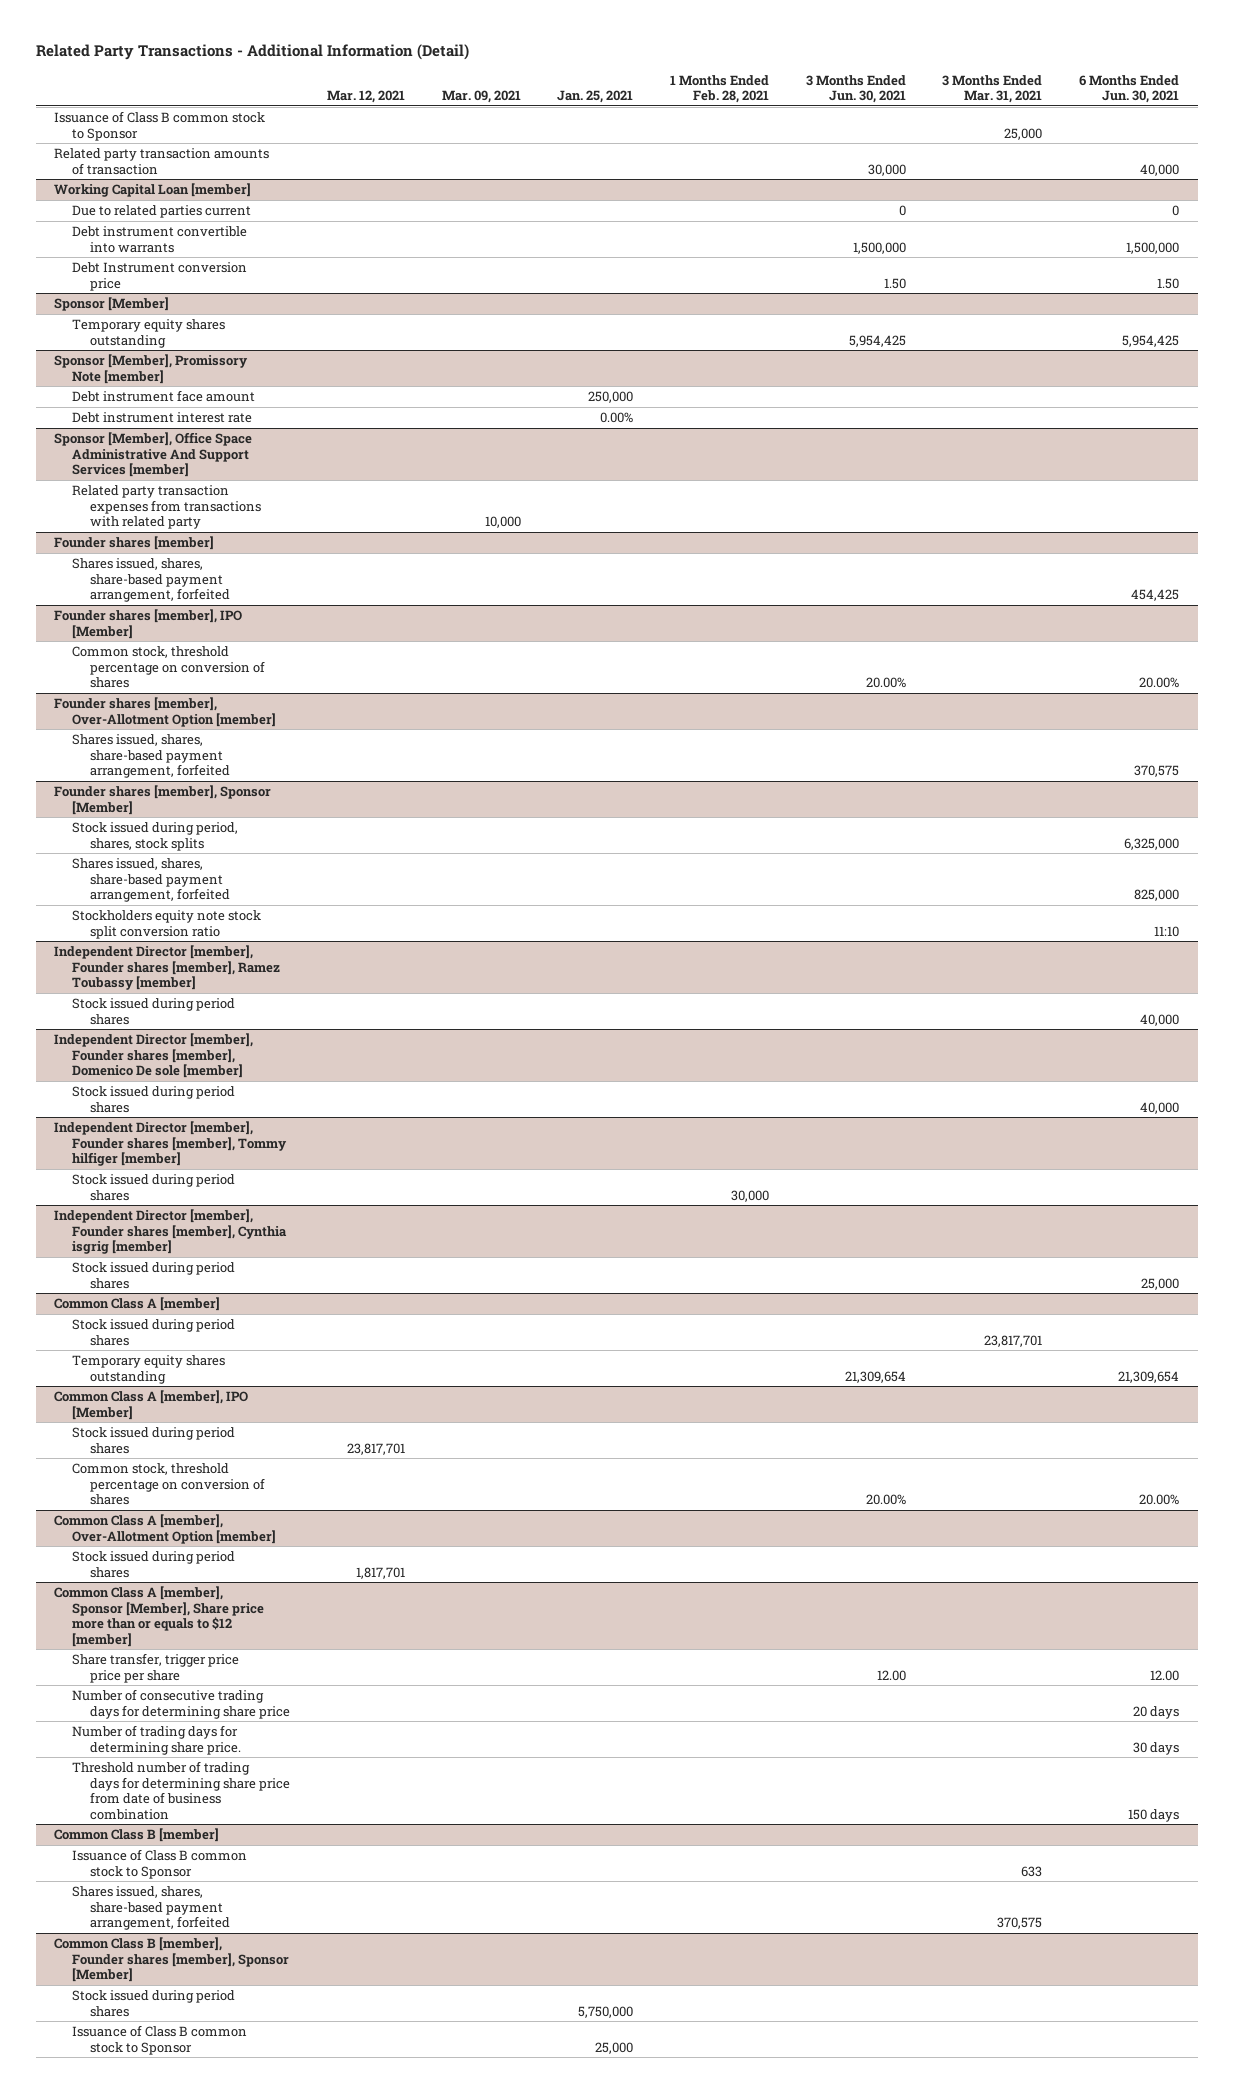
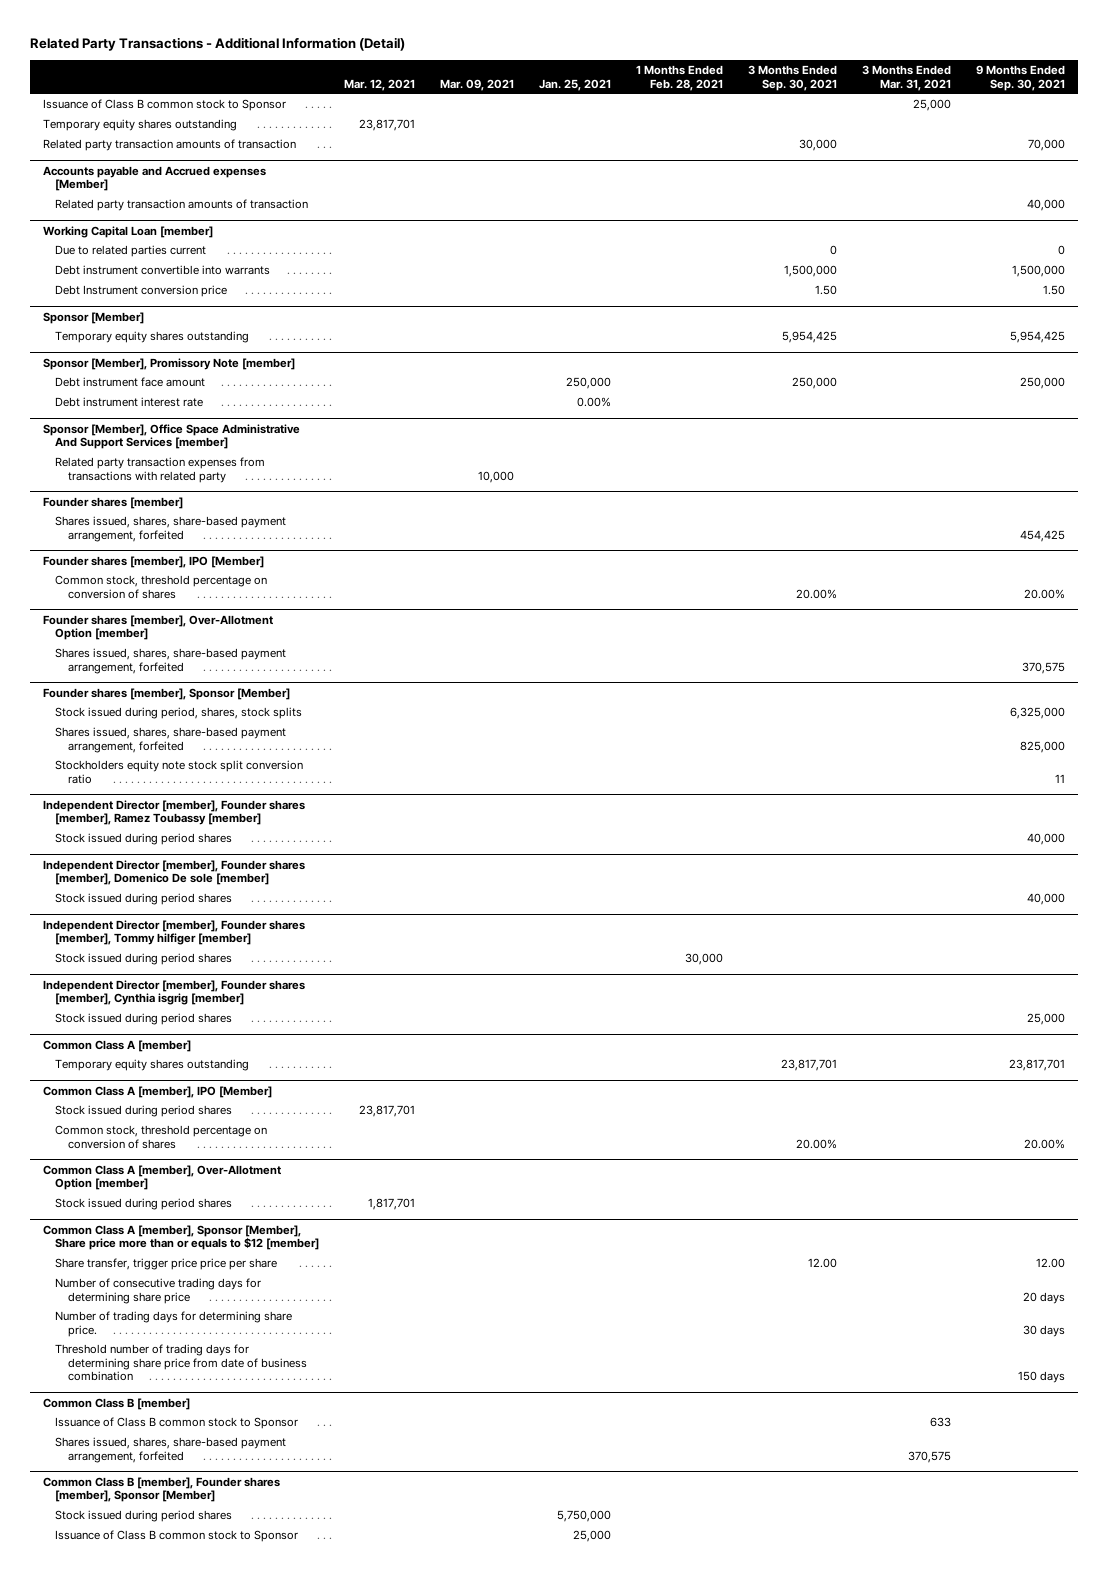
- | Mar. 12, 2021 | Mar. 09, 2021 | Jan. 25, 2021 | 1 Months Ended Feb. 28, 2021 | 3 Months Ended Jun. 30, 2021 | 3 Months Ended Mar. 31, 2021 | 6 Months Ended Jun. 30, 2021
+ | Mar. 12, 2021 | Mar. 09, 2021 | Jan. 25, 2021 | 1 Months Ended Feb. 28, 2021 | 3 Months Ended Sep. 30, 2021 | 3 Months Ended Mar. 31, 2021 | 9 Months Ended Sep. 30, 2021
+ Temporary equity shares outstanding | 23,817,701 | | | | | |
+ Accounts payable and Accrued expenses [Member]
+ Related party transaction amounts of transaction | | | | | | | 40,000
@ Common Class A [member]
- Stock issued during period shares | | | | | | 23,817,701 |

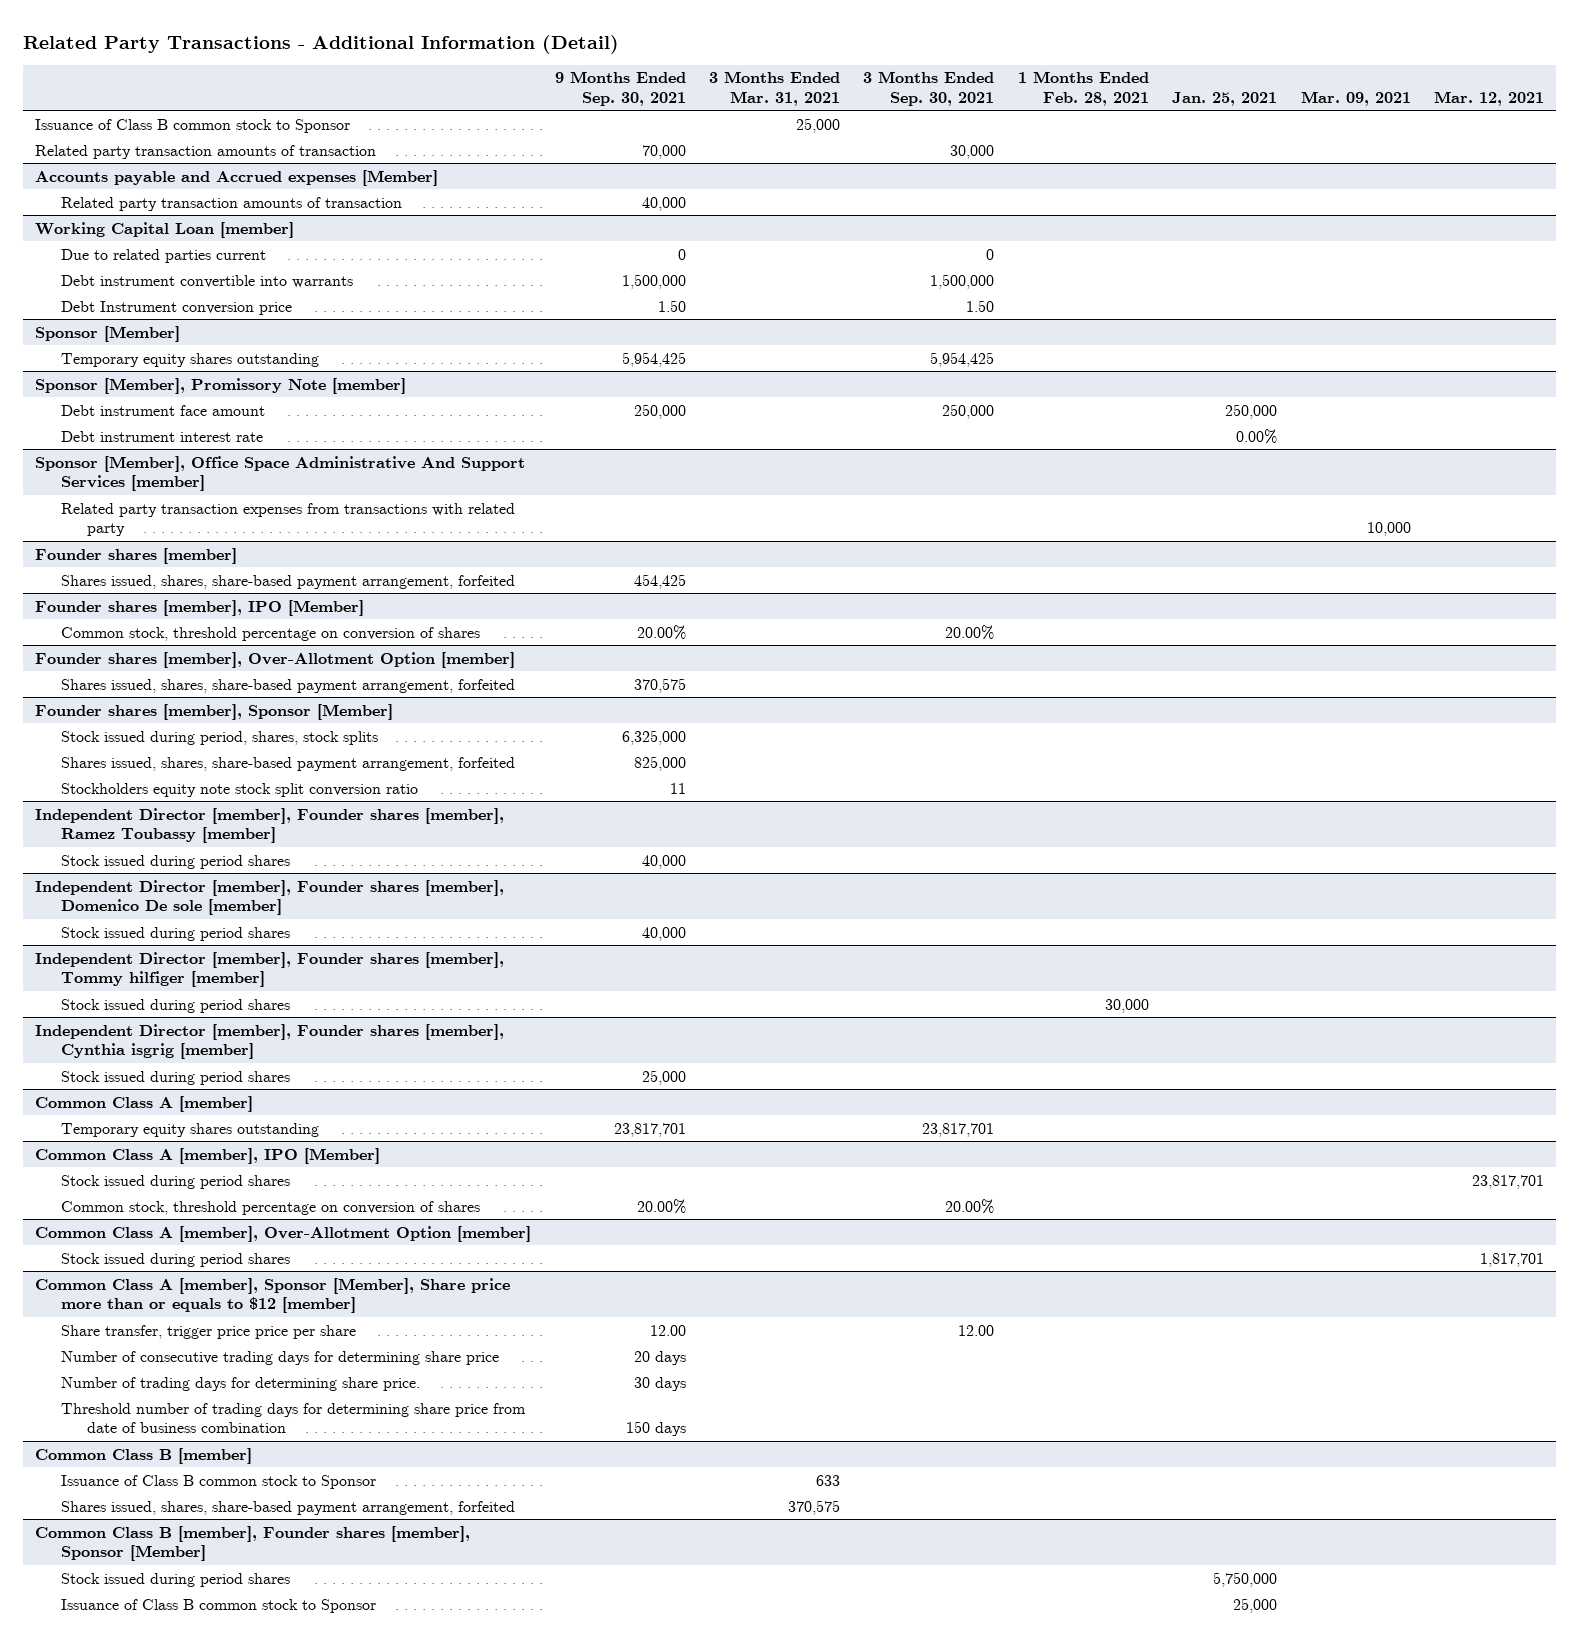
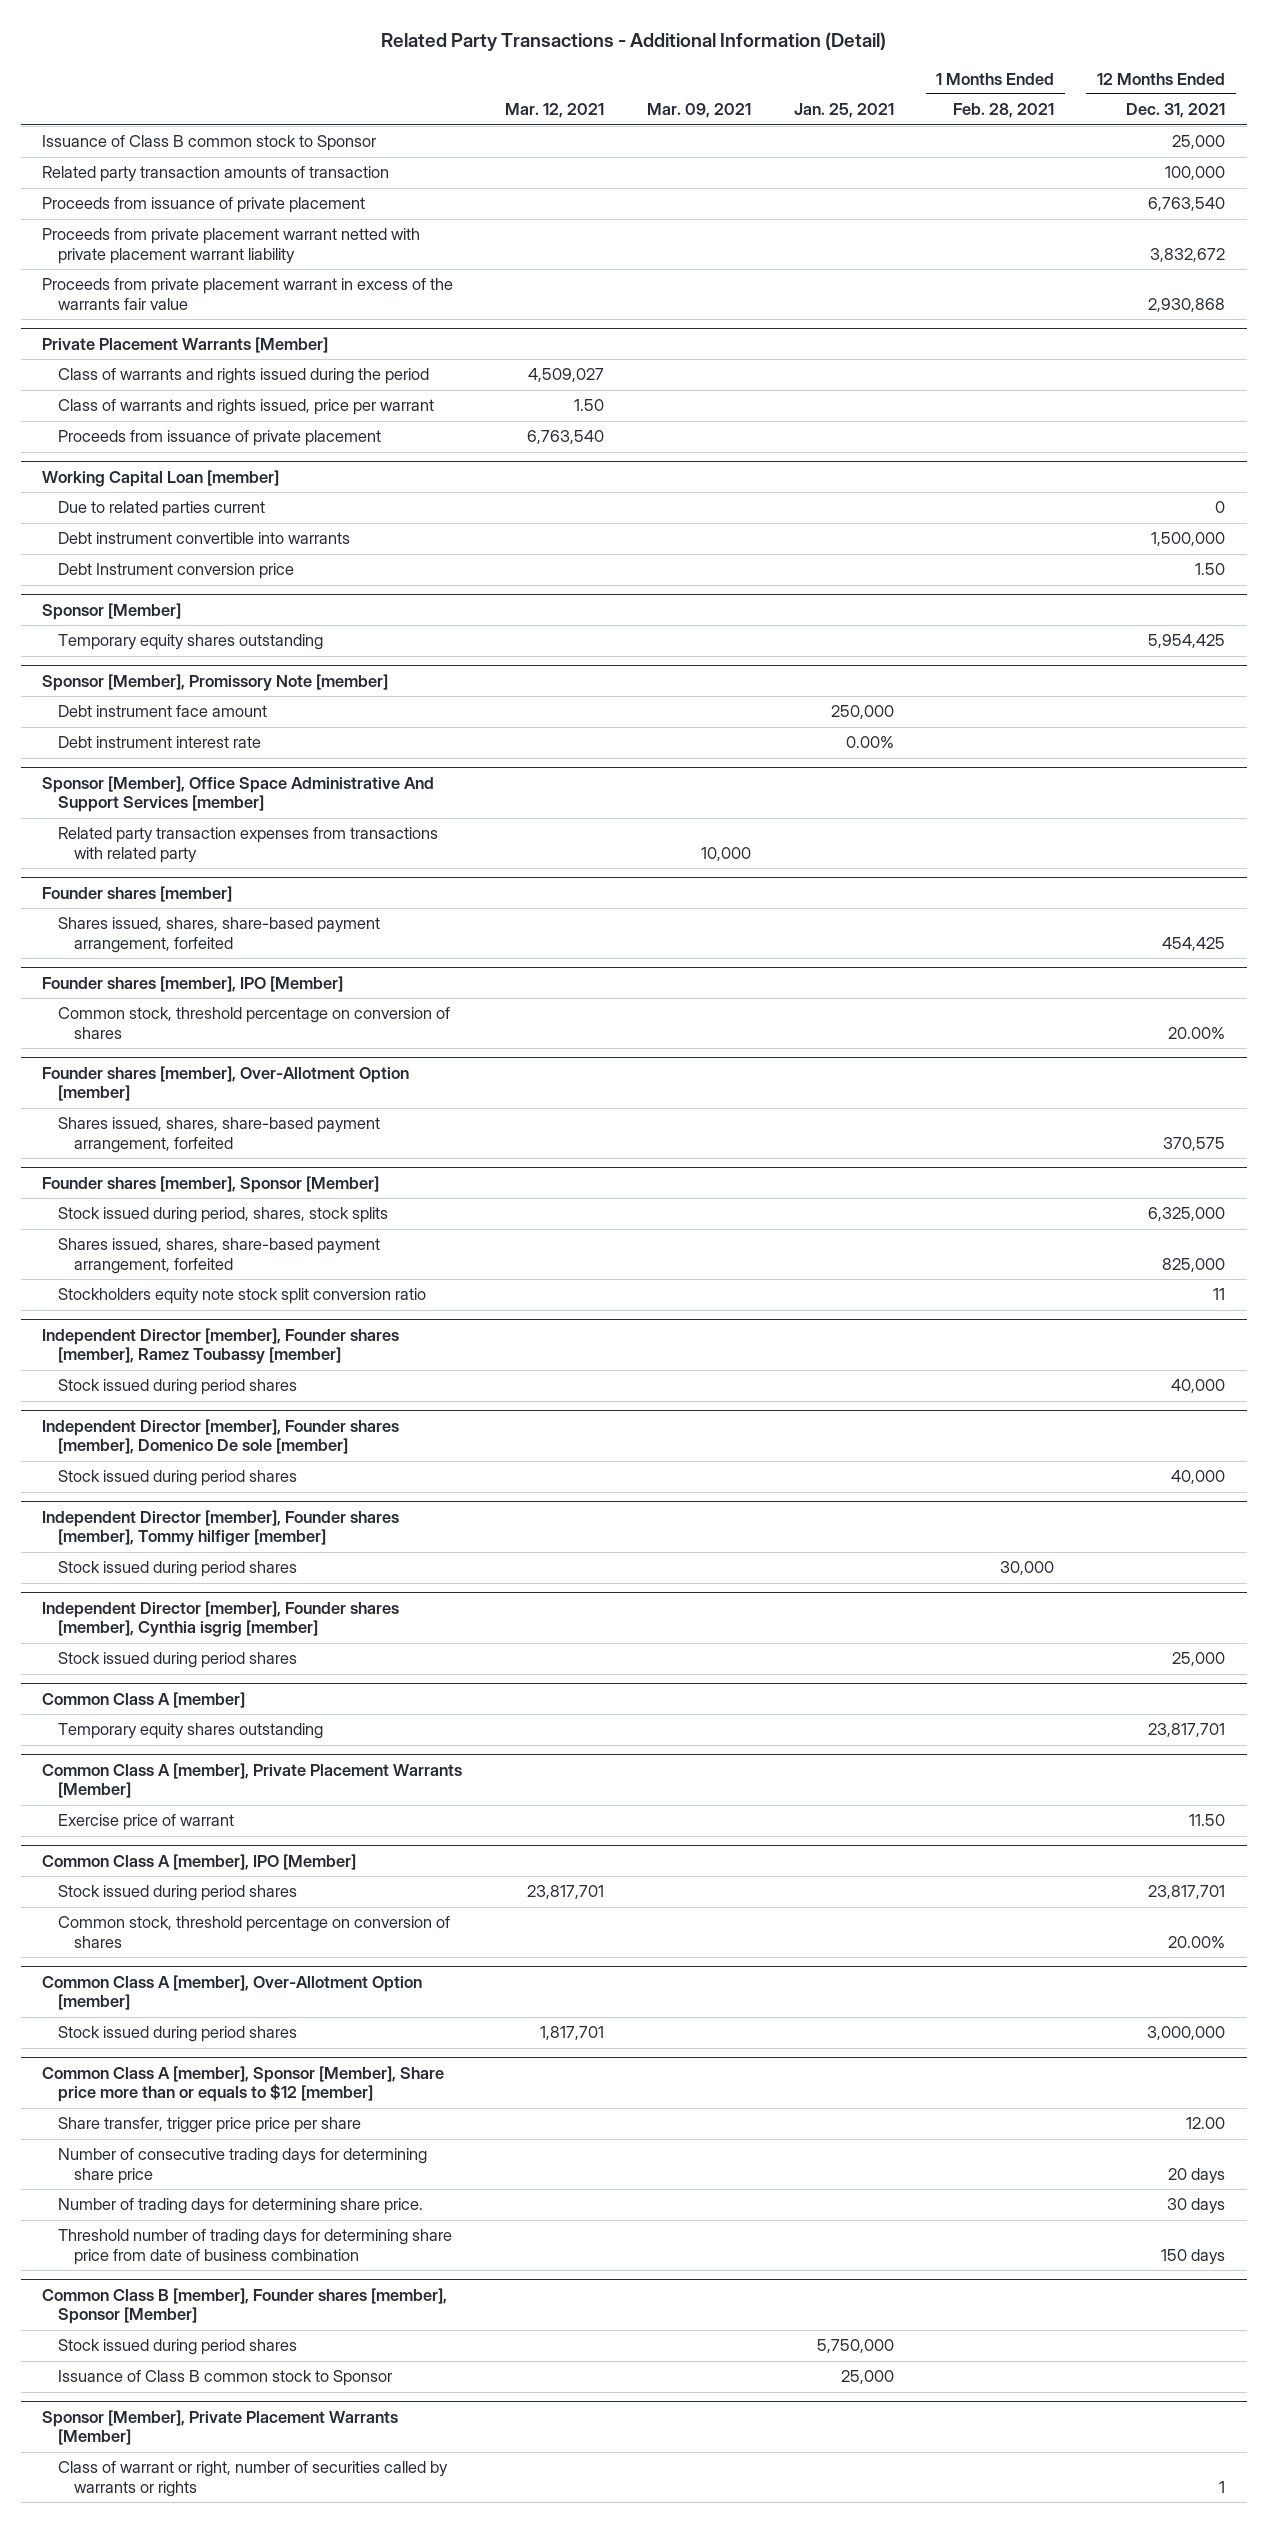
- | 9 Months Ended Sep. 30, 2021 | 3 Months Ended Mar. 31, 2021 | 3 Months Ended Sep. 30, 2021 | 1 Months Ended Feb. 28, 2021 | Jan. 25, 2021 | Mar. 09, 2021 | Mar. 12, 2021
+ | Mar. 12, 2021 | Mar. 09, 2021 | Jan. 25, 2021 | 1 Months Ended Feb. 28, 2021 | 12 Months Ended Dec. 31, 2021
- Accounts payable and Accrued expenses [Member]
- Related party transaction amounts of transaction | 40,000 | | | | | |
+ Proceeds from issuance of private placement | | | | | 6,763,540
+ Proceeds from private placement warrant netted with private placement warrant liability | | | | | 3,832,672
+ Proceeds from private placement warrant in excess of the warrants fair value | | | | | 2,930,868
+ Private Placement Warrants [Member]
+ Class of warrants and rights issued during the period | 4,509,027 | | | |
+ Class of warrants and rights issued, price per warrant | 1.50 | | | |
+ Proceeds from issuance of private placement | 6,763,540 | | | |
+ Common Class A [member], Private Placement Warrants [Member]
+ Exercise price of warrant | | | | | 11.50
- Common Class B [member]
- Issuance of Class B common stock to Sponsor | | 633 | | | | |
- Shares issued, shares, share-based payment arrangement, forfeited | | 370,575 | | | | |
+ Sponsor [Member], Private Placement Warrants [Member]
+ Class of warrant or right, number of securities called by warrants or rights | | | | | 1

